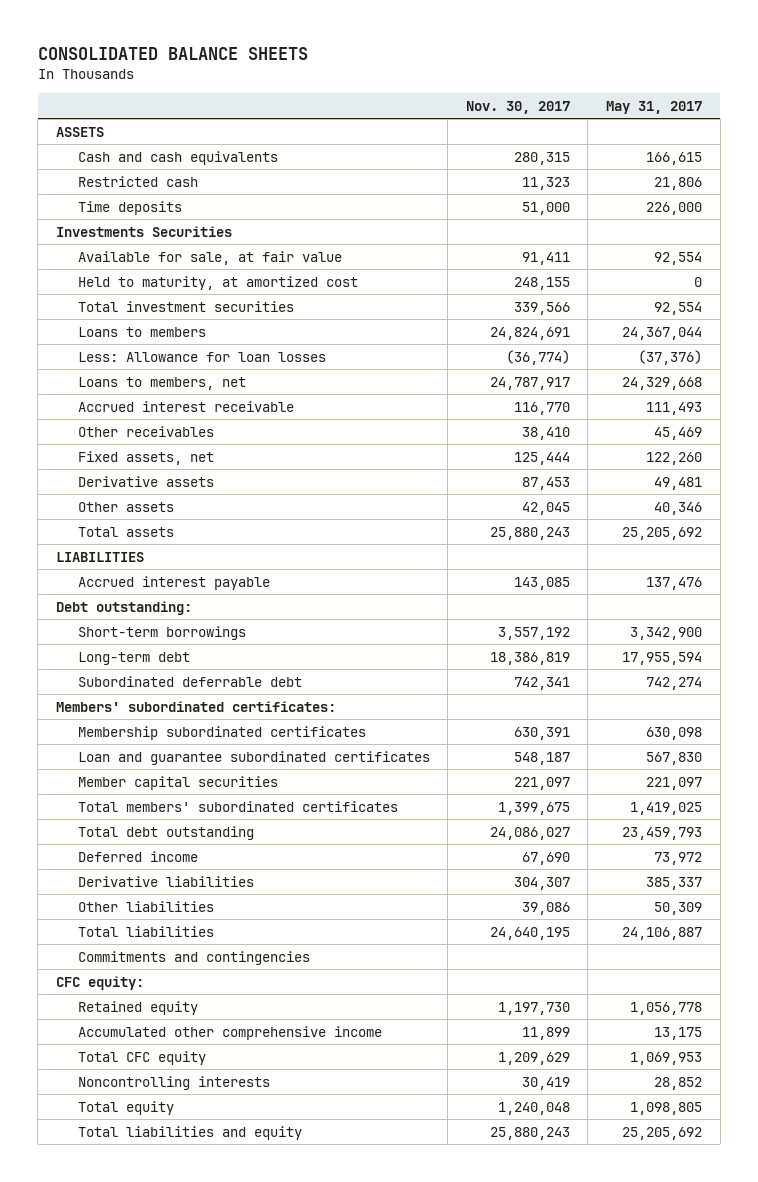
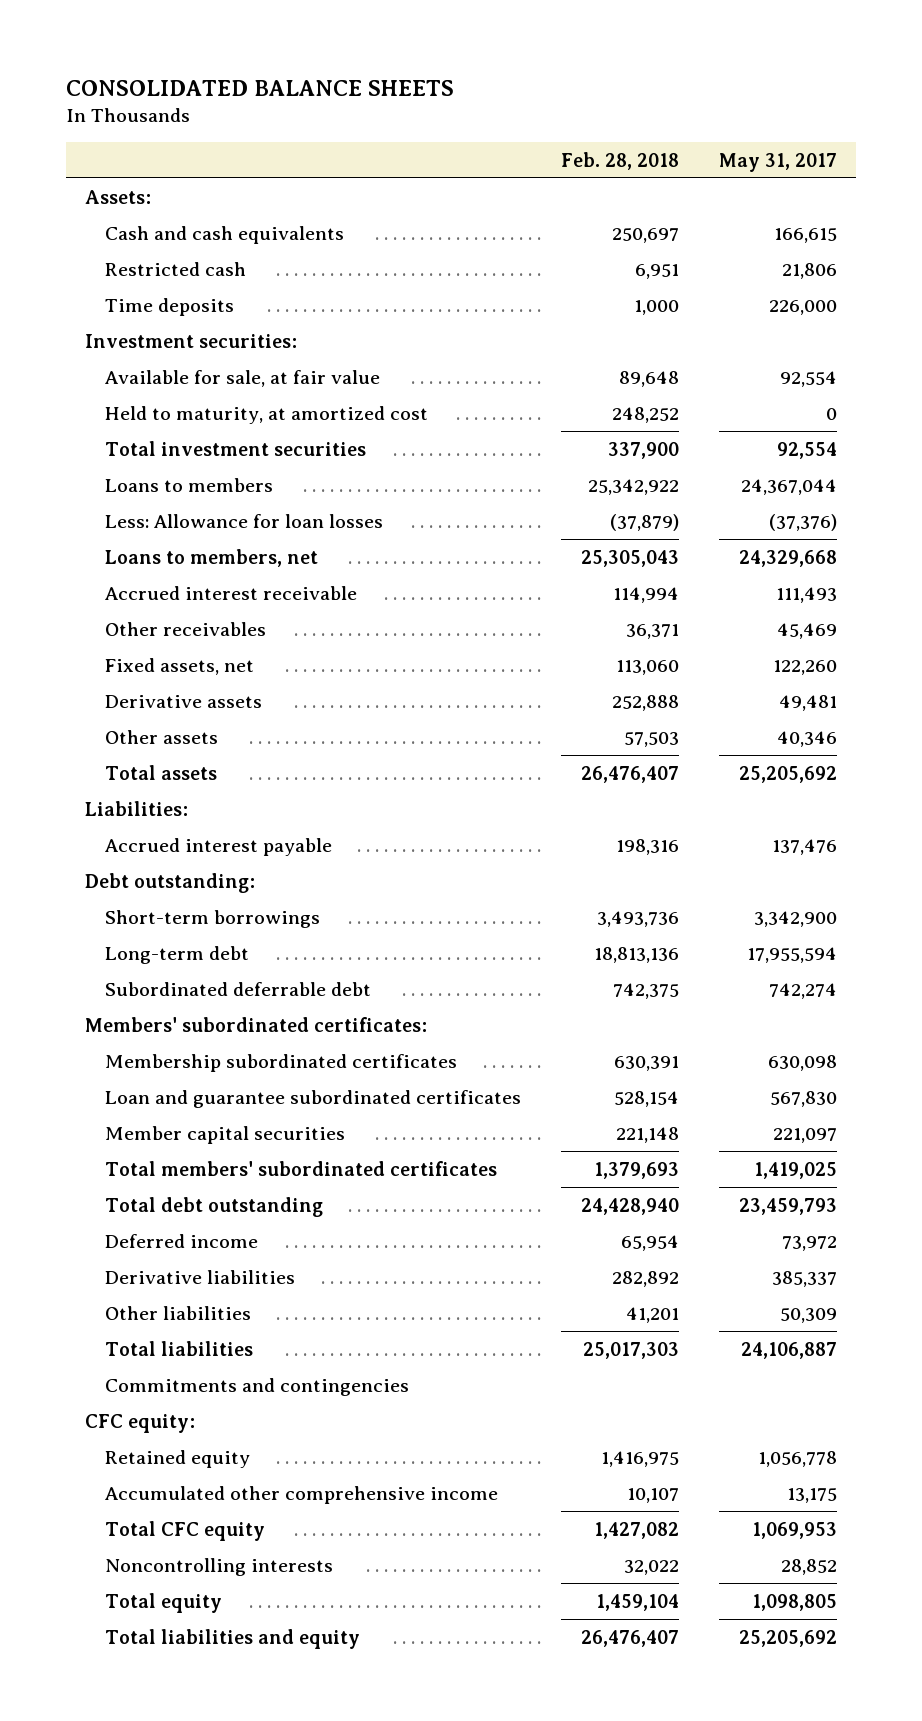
- | Nov. 30, 2017 | May 31, 2017
+ | Feb. 28, 2018 | May 31, 2017
- ASSETS
+ Assets:
- Investments Securities
+ Investment securities:
- LIABILITIES
+ Liabilities:

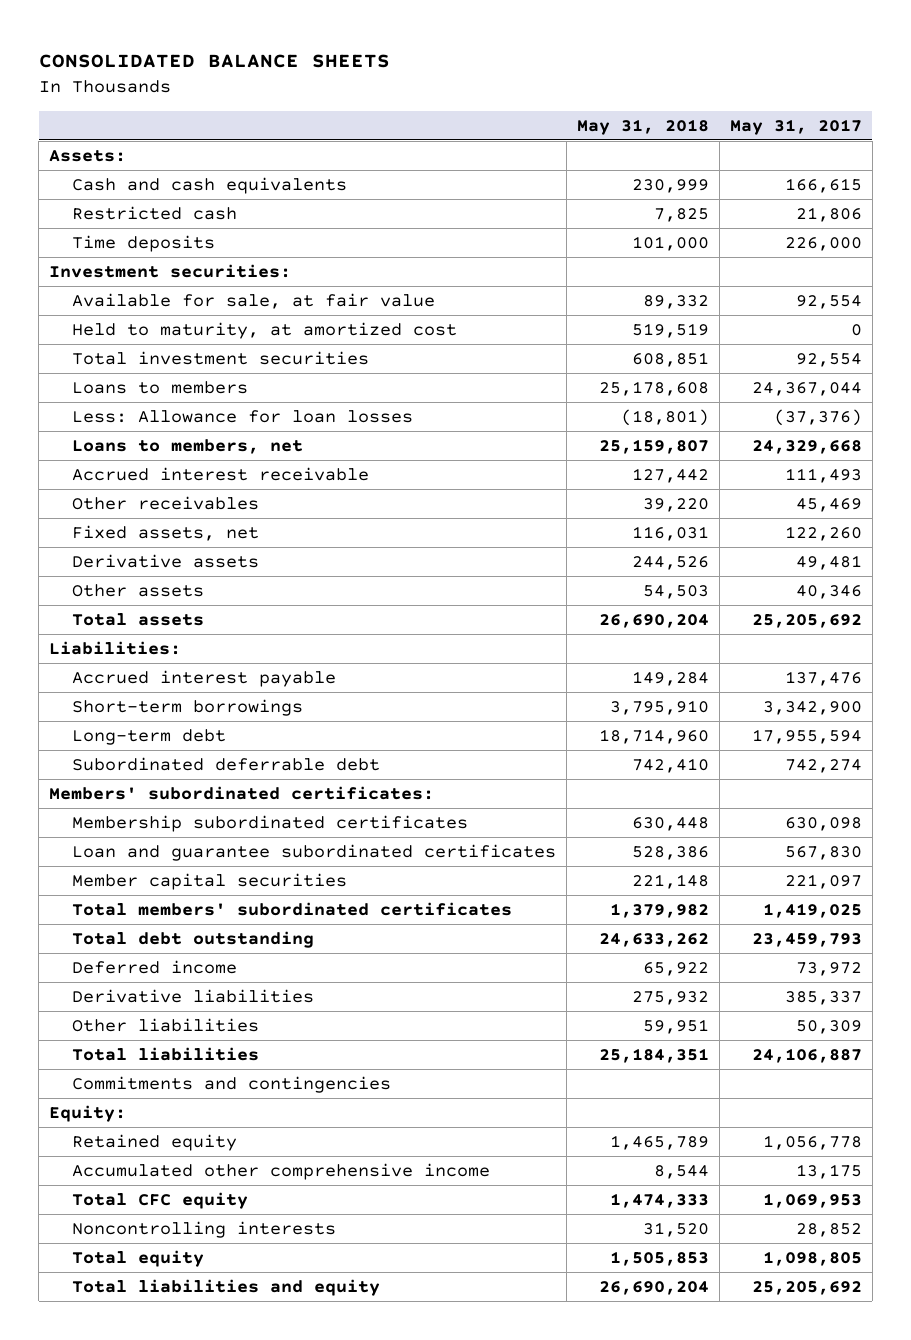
- | Feb. 28, 2018 | May 31, 2017
+ | May 31, 2018 | May 31, 2017
- Debt outstanding:
- CFC equity:
+ Equity:

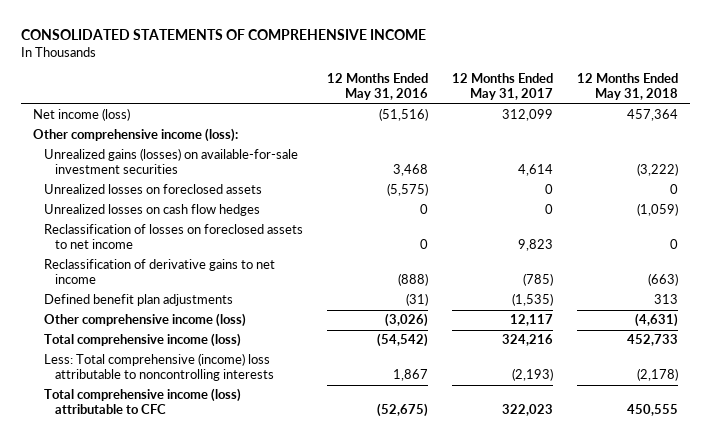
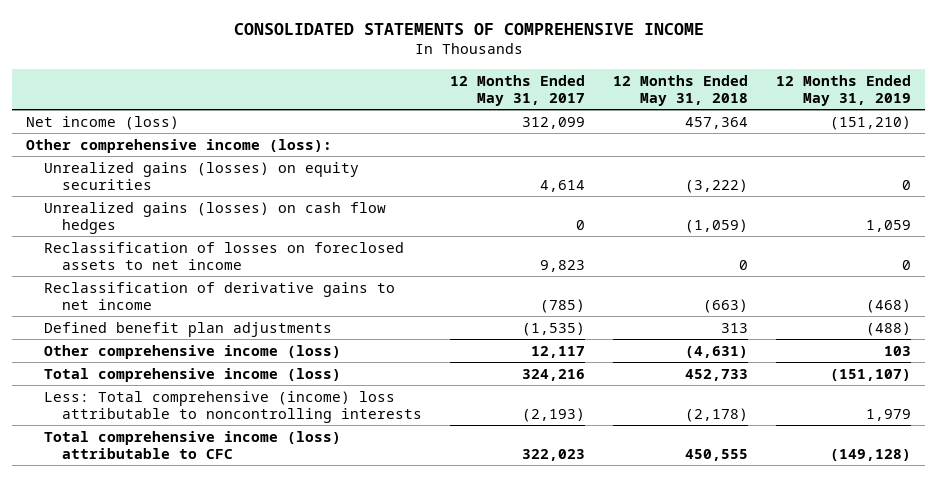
- | 12 Months Ended May 31, 2016 | 12 Months Ended May 31, 2017 | 12 Months Ended May 31, 2018
+ | 12 Months Ended May 31, 2017 | 12 Months Ended May 31, 2018 | 12 Months Ended May 31, 2019
- Unrealized gains (losses) on available-for-sale investment securities | 3,468 | 4,614 | (3,222)
- Unrealized losses on foreclosed assets | (5,575) | 0 | 0
- Unrealized losses on cash flow hedges | 0 | 0 | (1,059)
+ Unrealized gains (losses) on equity securities | 4,614 | (3,222) | 0
+ Unrealized gains (losses) on cash flow hedges | 0 | (1,059) | 1,059

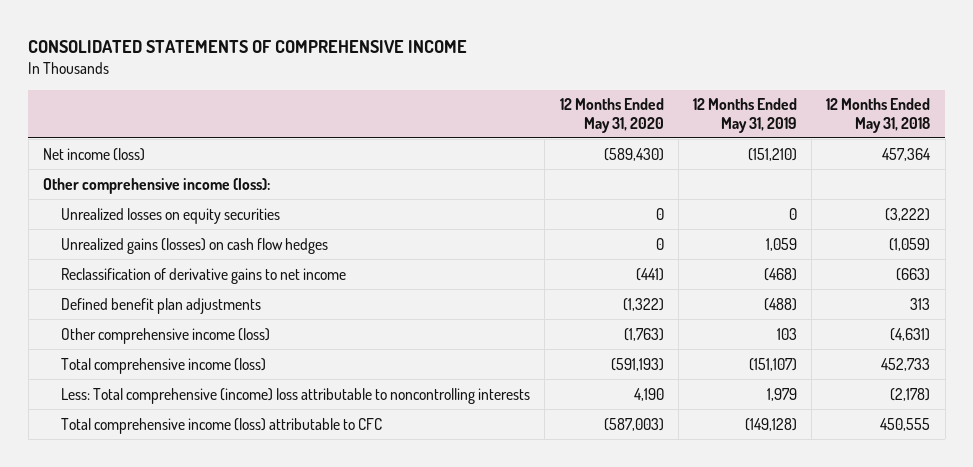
- | 12 Months Ended May 31, 2017 | 12 Months Ended May 31, 2018 | 12 Months Ended May 31, 2019
+ | 12 Months Ended May 31, 2020 | 12 Months Ended May 31, 2019 | 12 Months Ended May 31, 2018
- Unrealized gains (losses) on equity securities | 4,614 | (3,222) | 0
+ Unrealized losses on equity securities | 0 | 0 | (3,222)
- Reclassification of losses on foreclosed assets to net income | 9,823 | 0 | 0

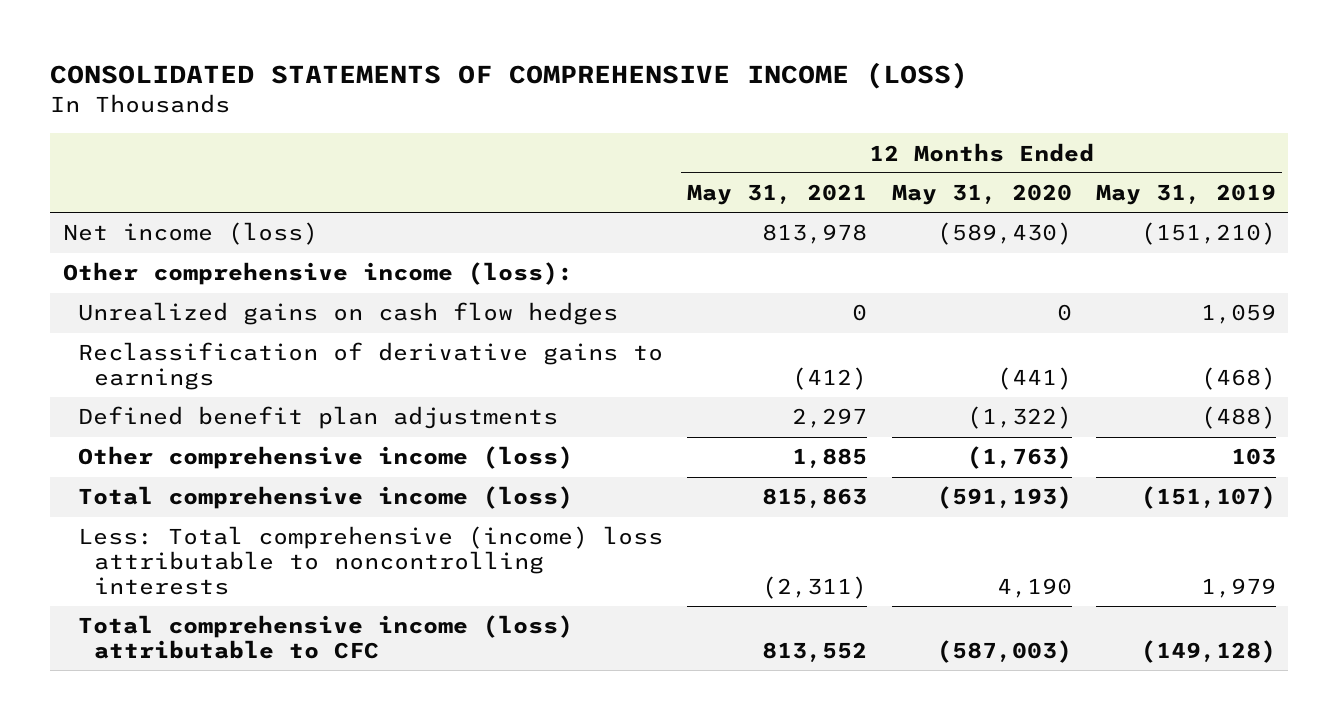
- CONSOLIDATED STATEMENTS OF COMPREHENSIVE INCOME
+ CONSOLIDATED STATEMENTS OF COMPREHENSIVE INCOME (LOSS)
- | 12 Months Ended May 31, 2020 | 12 Months Ended May 31, 2019 | 12 Months Ended May 31, 2018
+ | 12 Months Ended May 31, 2021 | 12 Months Ended May 31, 2020 | 12 Months Ended May 31, 2019
- Unrealized losses on equity securities | 0 | 0 | (3,222)
- Unrealized gains (losses) on cash flow hedges | 0 | 1,059 | (1,059)
- Reclassification of derivative gains to net income | (441) | (468) | (663)
+ Unrealized gains on cash flow hedges | 0 | 0 | 1,059
+ Reclassification of derivative gains to earnings | (412) | (441) | (468)

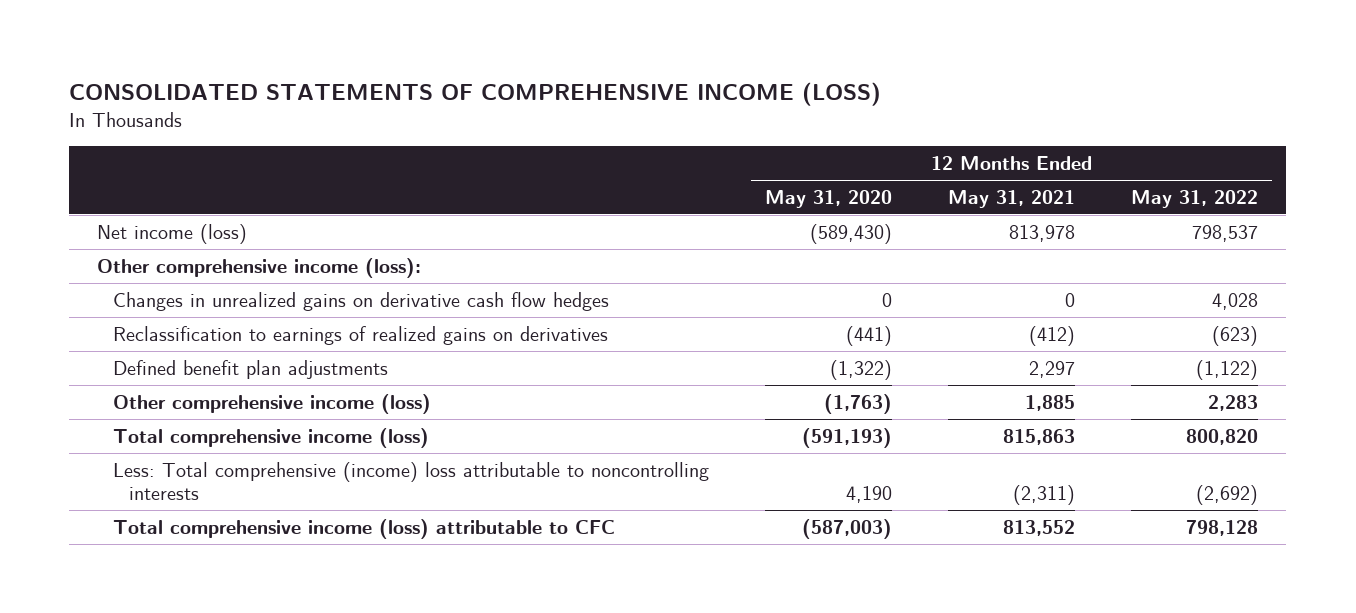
- | 12 Months Ended May 31, 2021 | 12 Months Ended May 31, 2020 | 12 Months Ended May 31, 2019
+ | 12 Months Ended May 31, 2020 | 12 Months Ended May 31, 2021 | 12 Months Ended May 31, 2022
- Unrealized gains on cash flow hedges | 0 | 0 | 1,059
- Reclassification of derivative gains to earnings | (412) | (441) | (468)
+ Changes in unrealized gains on derivative cash flow hedges | 0 | 0 | 4,028
+ Reclassification to earnings of realized gains on derivatives | (441) | (412) | (623)

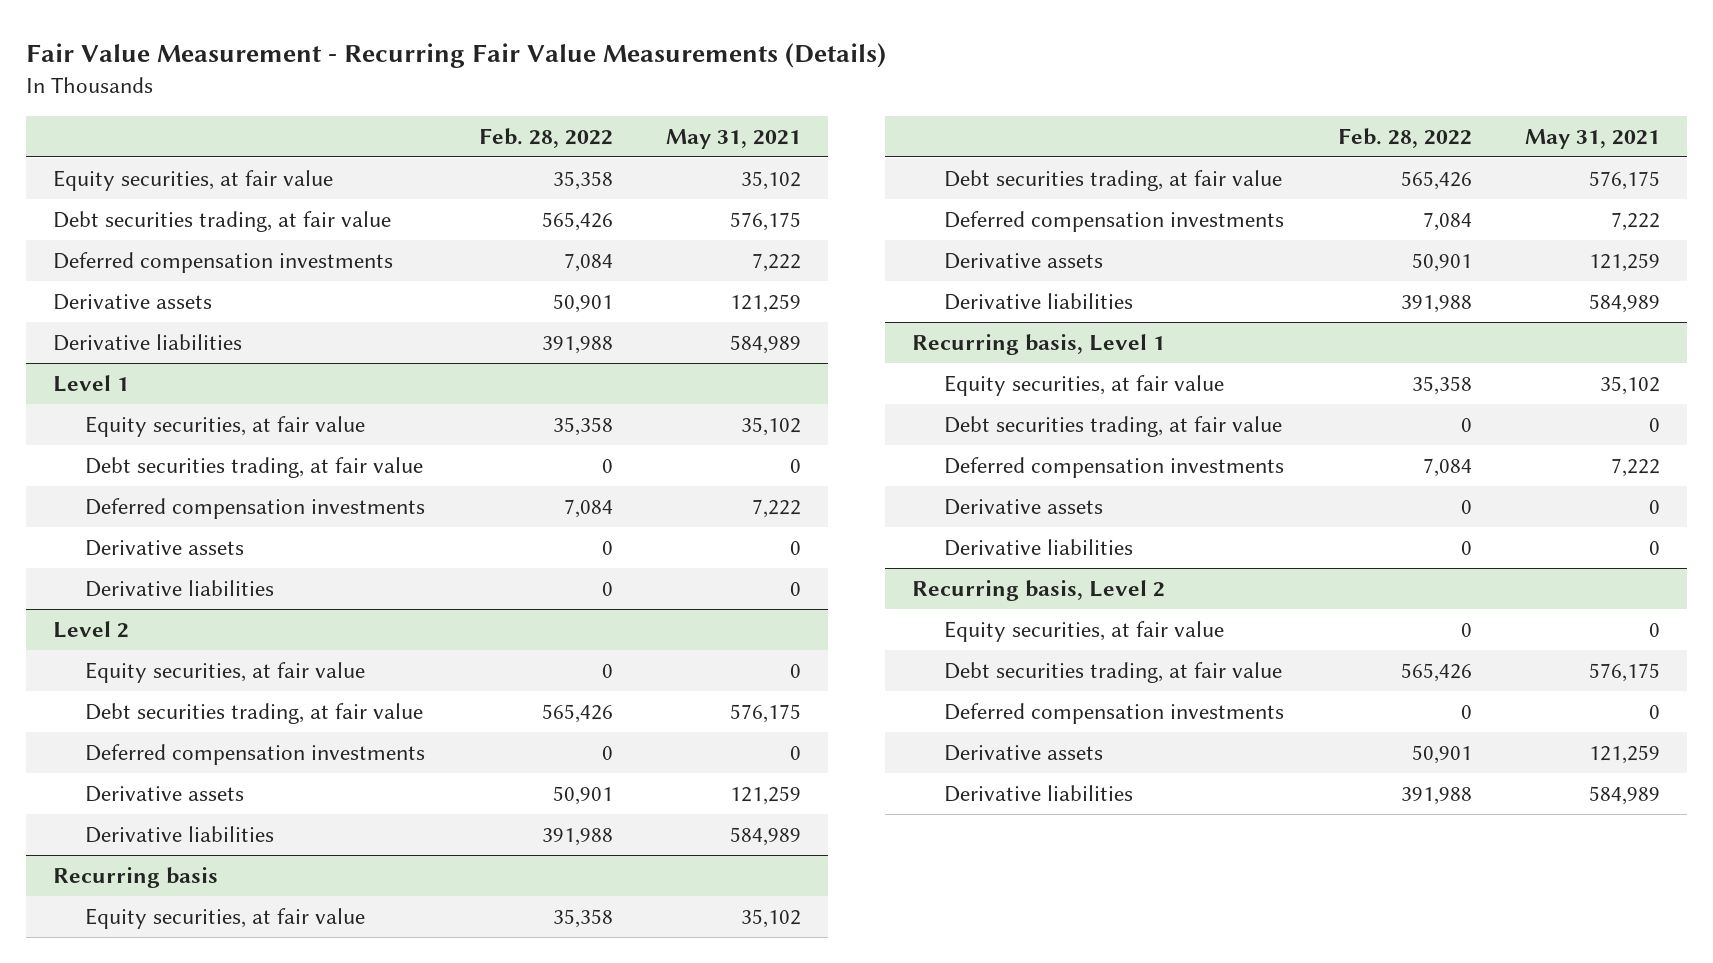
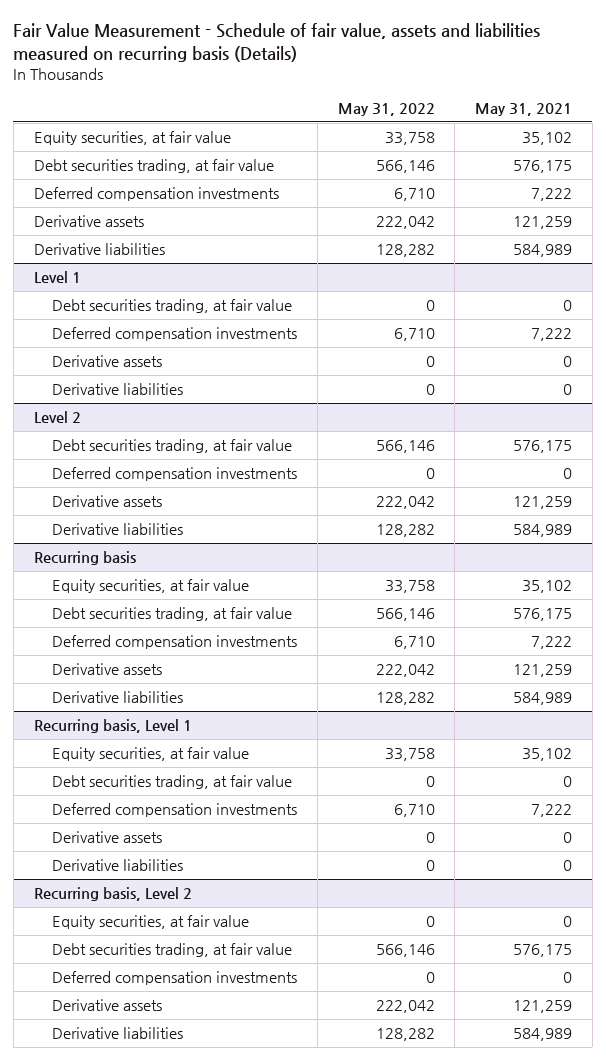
- Fair Value Measurement - Recurring Fair Value Measurements (Details)
+ Fair Value Measurement - Schedule of fair value, assets and liabilities measured on recurring basis (Details)
- | Feb. 28, 2022 | May 31, 2021
+ | May 31, 2022 | May 31, 2021
@ Level 1
- Equity securities, at fair value | 35,358 | 35,102
@ Level 2
- Equity securities, at fair value | 0 | 0

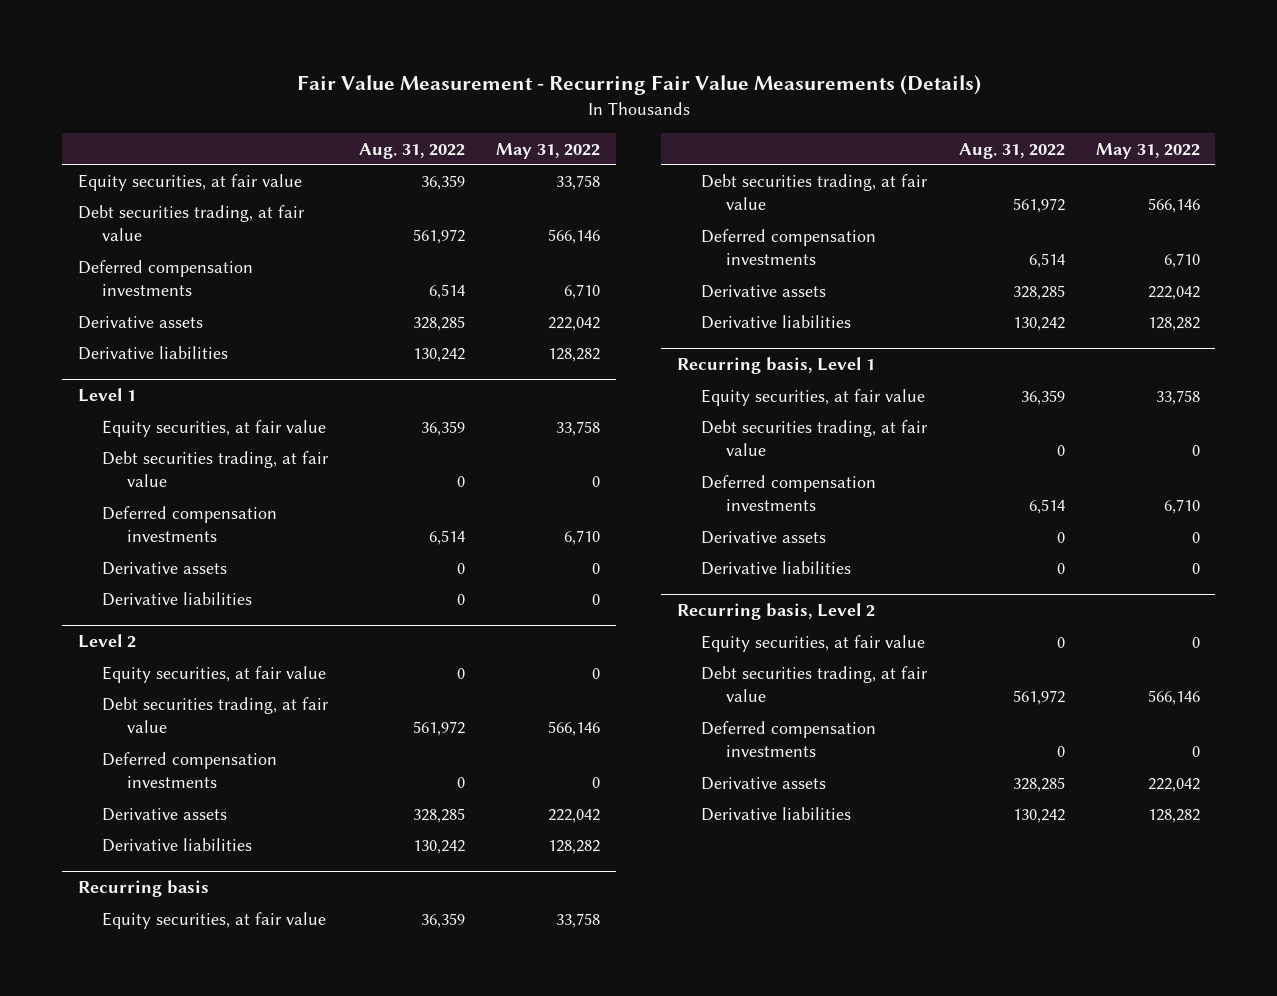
- Fair Value Measurement - Schedule of fair value, assets and liabilities measured on recurring basis (Details)
+ Fair Value Measurement - Recurring Fair Value Measurements (Details)
- | May 31, 2022 | May 31, 2021
+ | Aug. 31, 2022 | May 31, 2022
@ Level 1
+ Equity securities, at fair value | 36,359 | 33,758
@ Level 2
+ Equity securities, at fair value | 0 | 0

